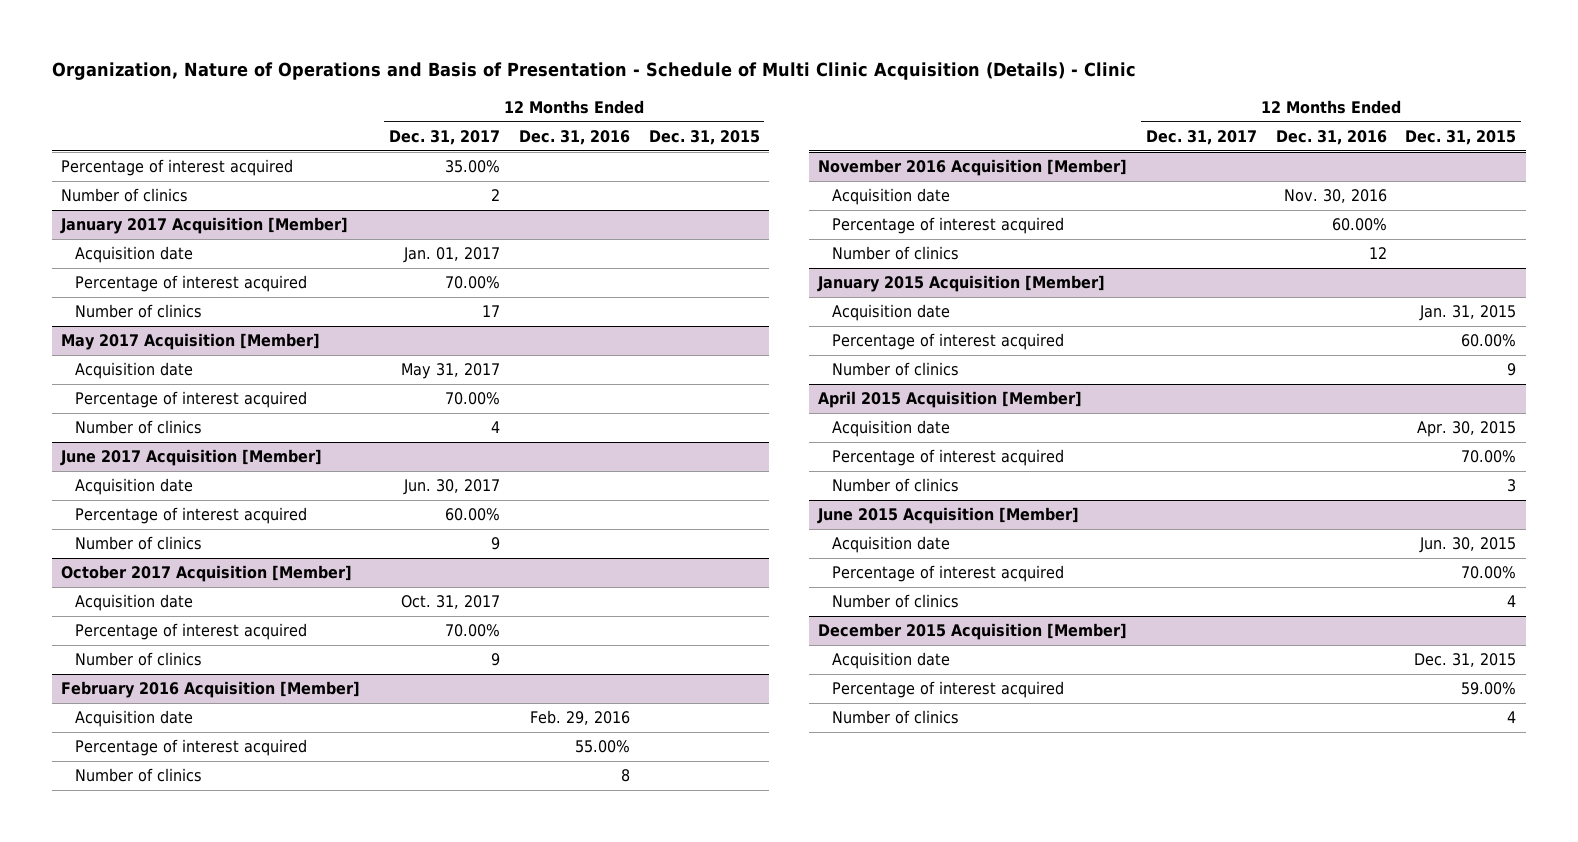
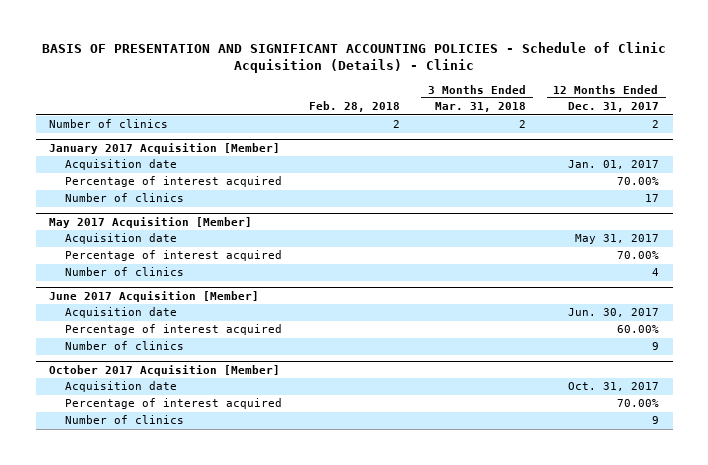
- Organization, Nature of Operations and Basis of Presentation - Schedule of Multi Clinic Acquisition (Details) - Clinic
+ BASIS OF PRESENTATION AND SIGNIFICANT ACCOUNTING POLICIES - Schedule of Clinic Acquisition (Details) - Clinic
- | 12 Months Ended Dec. 31, 2017 | 12 Months Ended Dec. 31, 2016 | 12 Months Ended Dec. 31, 2015
+ | Feb. 28, 2018 | 3 Months Ended Mar. 31, 2018 | 12 Months Ended Dec. 31, 2017
- Percentage of interest acquired | 35.00% | |
- February 2016 Acquisition [Member]
- Acquisition date | | Feb. 29, 2016 |
- Percentage of interest acquired | | 55.00% |
- Number of clinics | | 8 |
- November 2016 Acquisition [Member]
- Acquisition date | | Nov. 30, 2016 |
- Percentage of interest acquired | | 60.00% |
- Number of clinics | | 12 |
- January 2015 Acquisition [Member]
- Acquisition date | | | Jan. 31, 2015
- Percentage of interest acquired | | | 60.00%
- Number of clinics | | | 9
- April 2015 Acquisition [Member]
- Acquisition date | | | Apr. 30, 2015
- Percentage of interest acquired | | | 70.00%
- Number of clinics | | | 3
- June 2015 Acquisition [Member]
- Acquisition date | | | Jun. 30, 2015
- Percentage of interest acquired | | | 70.00%
- Number of clinics | | | 4
- December 2015 Acquisition [Member]
- Acquisition date | | | Dec. 31, 2015
- Percentage of interest acquired | | | 59.00%
- Number of clinics | | | 4

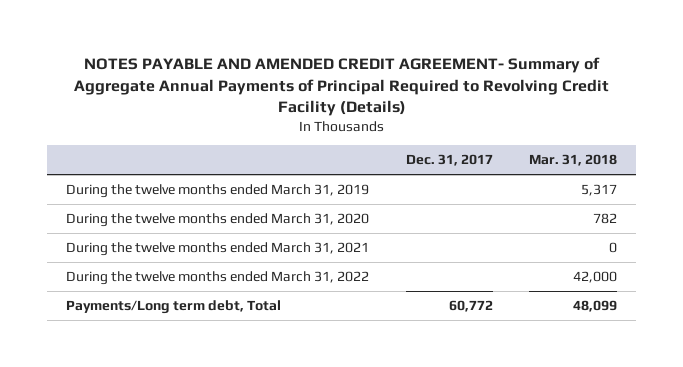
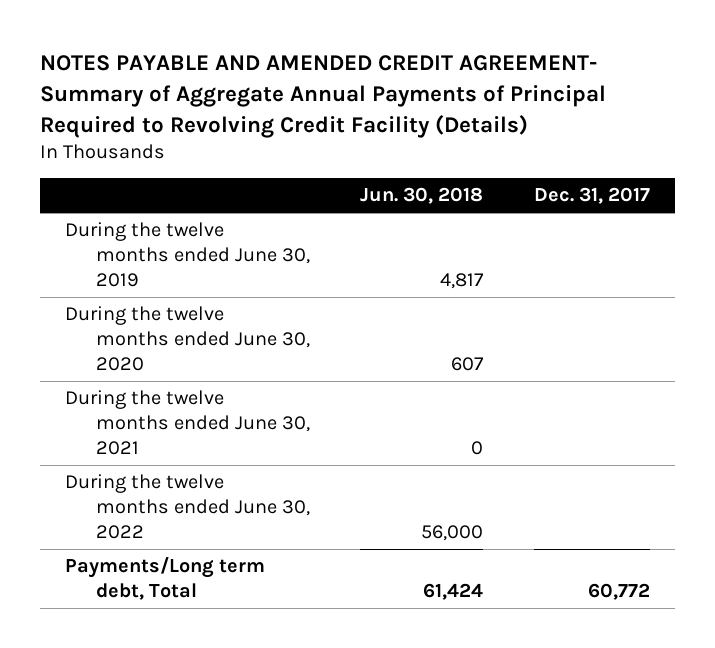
- | Dec. 31, 2017 | Mar. 31, 2018
+ | Jun. 30, 2018 | Dec. 31, 2017
- During the twelve months ended March 31, 2019 | | 5,317
- During the twelve months ended March 31, 2020 | | 782
- During the twelve months ended March 31, 2021 | | 0
- During the twelve months ended March 31, 2022 | | 42,000
+ During the twelve months ended June 30, 2019 | 4,817 |
+ During the twelve months ended June 30, 2020 | 607 |
+ During the twelve months ended June 30, 2021 | 0 |
+ During the twelve months ended June 30, 2022 | 56,000 |

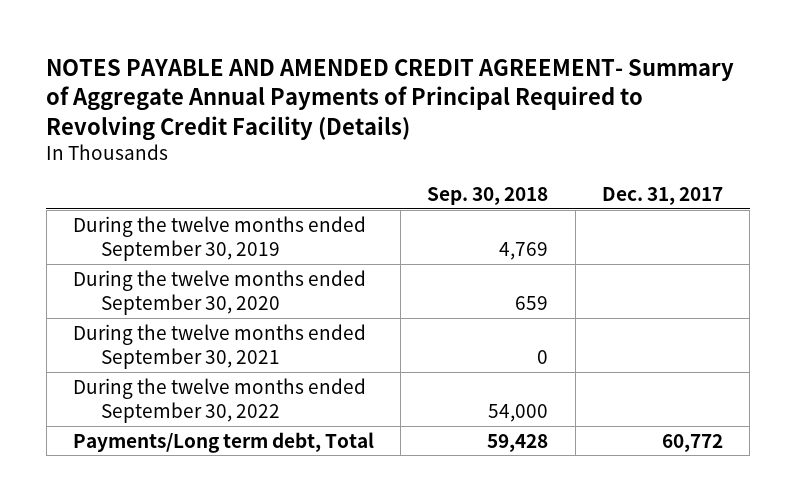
- | Jun. 30, 2018 | Dec. 31, 2017
+ | Sep. 30, 2018 | Dec. 31, 2017
- During the twelve months ended June 30, 2019 | 4,817 |
- During the twelve months ended June 30, 2020 | 607 |
- During the twelve months ended June 30, 2021 | 0 |
- During the twelve months ended June 30, 2022 | 56,000 |
+ During the twelve months ended September 30, 2019 | 4,769 |
+ During the twelve months ended September 30, 2020 | 659 |
+ During the twelve months ended September 30, 2021 | 0 |
+ During the twelve months ended September 30, 2022 | 54,000 |

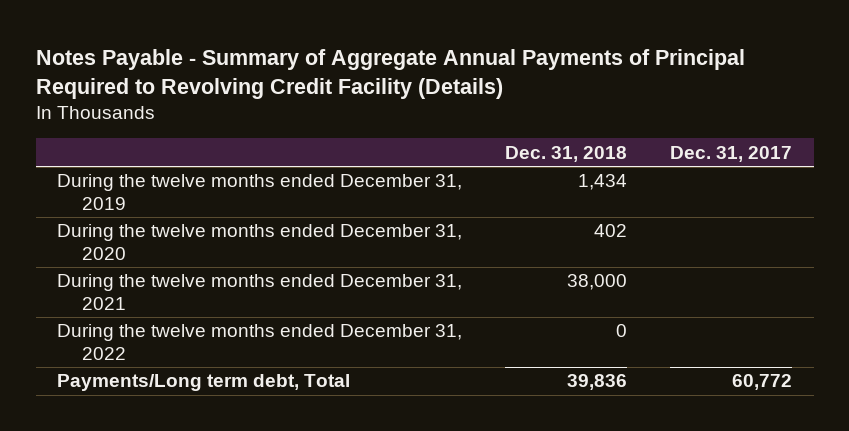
- NOTES PAYABLE AND AMENDED CREDIT AGREEMENT- Summary of Aggregate Annual Payments of Principal Required to Revolving Credit Facility (Details)
+ Notes Payable - Summary of Aggregate Annual Payments of Principal Required to Revolving Credit Facility (Details)
- | Sep. 30, 2018 | Dec. 31, 2017
+ | Dec. 31, 2018 | Dec. 31, 2017
- During the twelve months ended September 30, 2019 | 4,769 |
- During the twelve months ended September 30, 2020 | 659 |
- During the twelve months ended September 30, 2021 | 0 |
- During the twelve months ended September 30, 2022 | 54,000 |
+ During the twelve months ended December 31, 2019 | 1,434 |
+ During the twelve months ended December 31, 2020 | 402 |
+ During the twelve months ended December 31, 2021 | 38,000 |
+ During the twelve months ended December 31, 2022 | 0 |

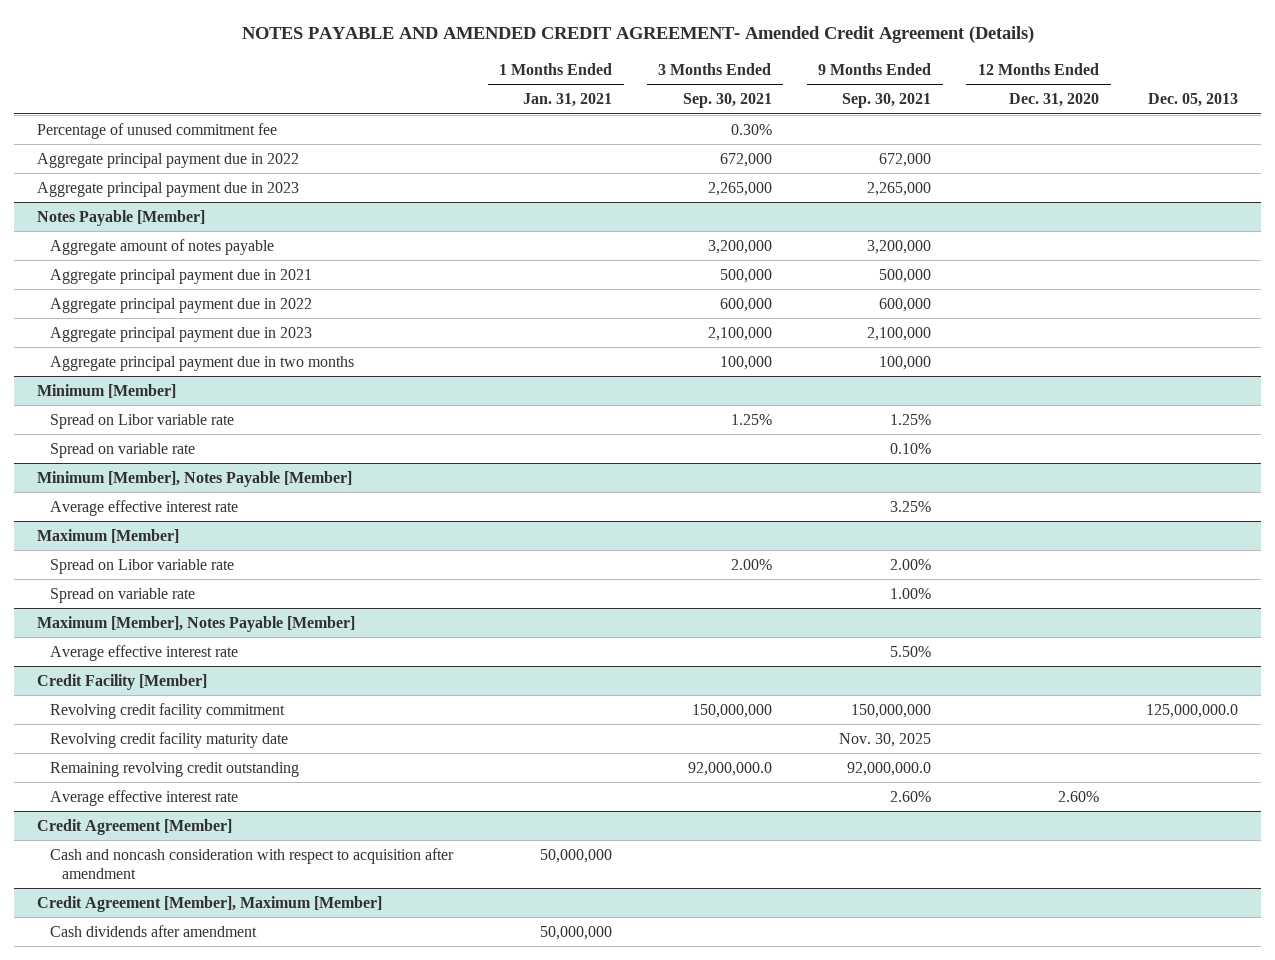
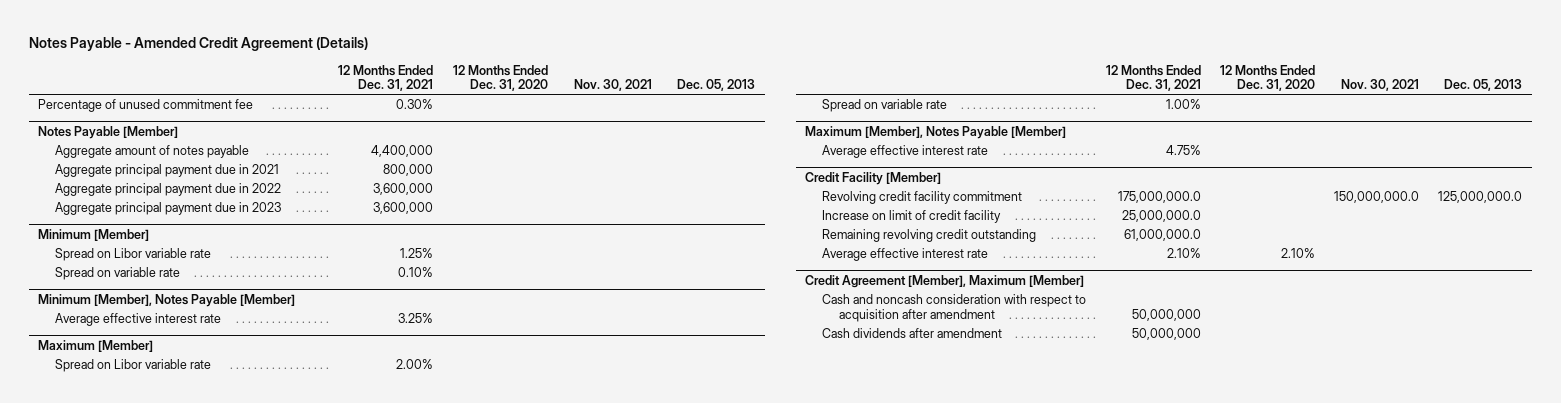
- NOTES PAYABLE AND AMENDED CREDIT AGREEMENT- Amended Credit Agreement (Details)
+ Notes Payable - Amended Credit Agreement (Details)
- | 1 Months Ended Jan. 31, 2021 | 3 Months Ended Sep. 30, 2021 | 9 Months Ended Sep. 30, 2021 | 12 Months Ended Dec. 31, 2020 | Dec. 05, 2013
+ | 12 Months Ended Dec. 31, 2021 | 12 Months Ended Dec. 31, 2020 | Nov. 30, 2021 | Dec. 05, 2013
- Aggregate principal payment due in 2022 | | 672,000 | 672,000 | |
- Aggregate principal payment due in 2023 | | 2,265,000 | 2,265,000 | |
@ Notes Payable [Member]
- Aggregate principal payment due in two months | | 100,000 | 100,000 | |
@ Credit Facility [Member]
- Revolving credit facility maturity date | | | Nov. 30, 2025 | |
+ Increase on limit of credit facility | 25,000,000.0 | | |
- Average effective interest rate | | | 2.60% | 2.60% |
- Credit Agreement [Member]
- Cash and noncash consideration with respect to acquisition after amendment | 50,000,000 | | | |
@ Credit Facility [Member]
+ Average effective interest rate | 2.10% | 2.10% | |
@ Credit Agreement [Member], Maximum [Member]
+ Cash and noncash consideration with respect to acquisition after amendment | 50,000,000 | | |

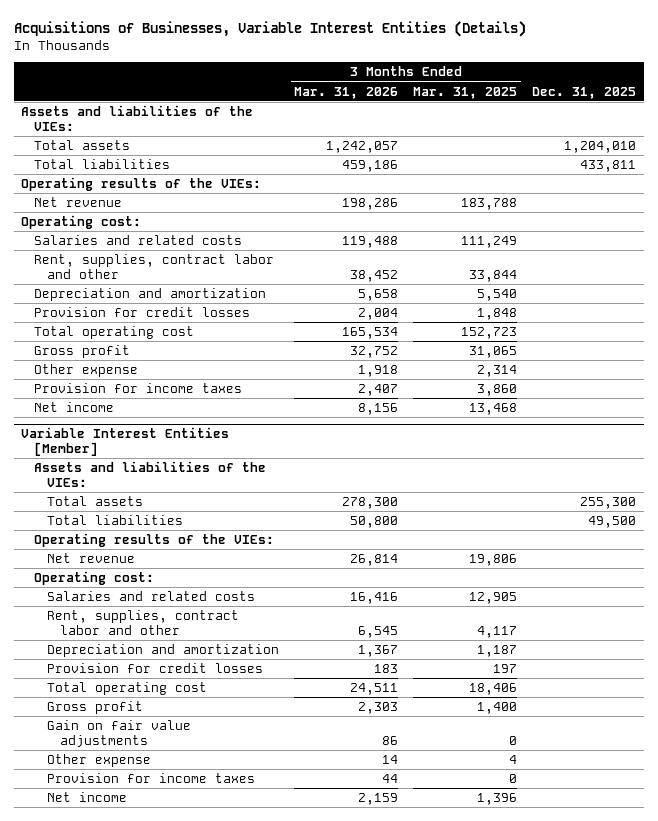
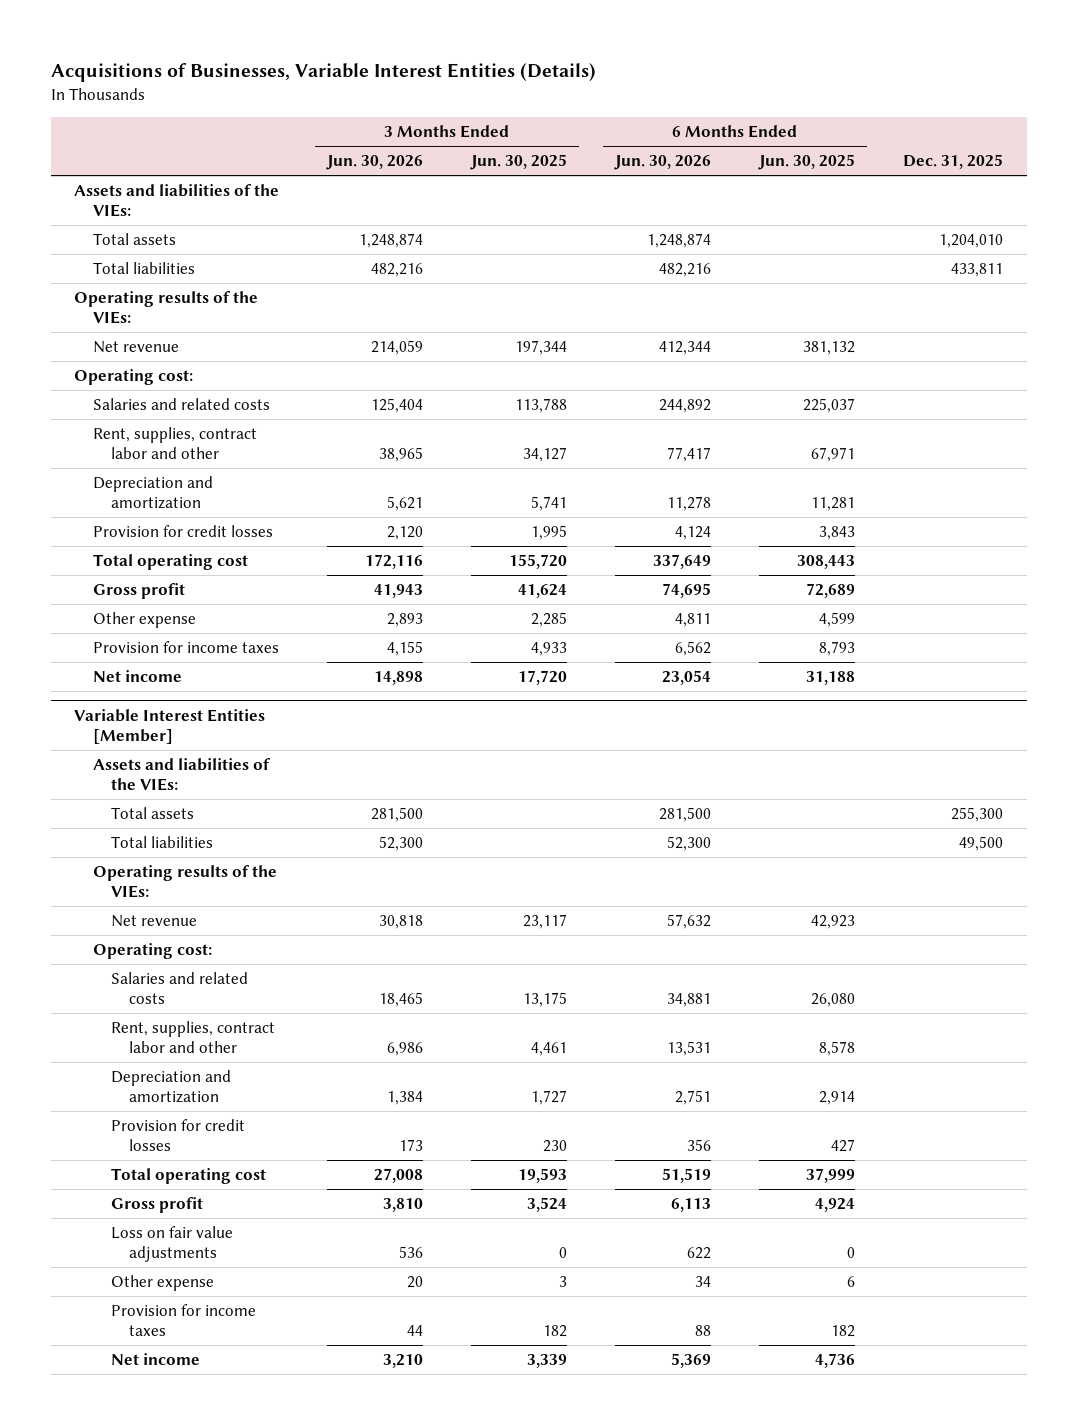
- | 3 Months Ended Mar. 31, 2026 | 3 Months Ended Mar. 31, 2025 | Dec. 31, 2025
+ | 3 Months Ended Jun. 30, 2026 | 3 Months Ended Jun. 30, 2025 | 6 Months Ended Jun. 30, 2026 | 6 Months Ended Jun. 30, 2025 | Dec. 31, 2025
@ Variable Interest Entities [Member]
- Gain on fair value adjustments | 86 | 0 |
+ Loss on fair value adjustments | 536 | 0 | 622 | 0 |

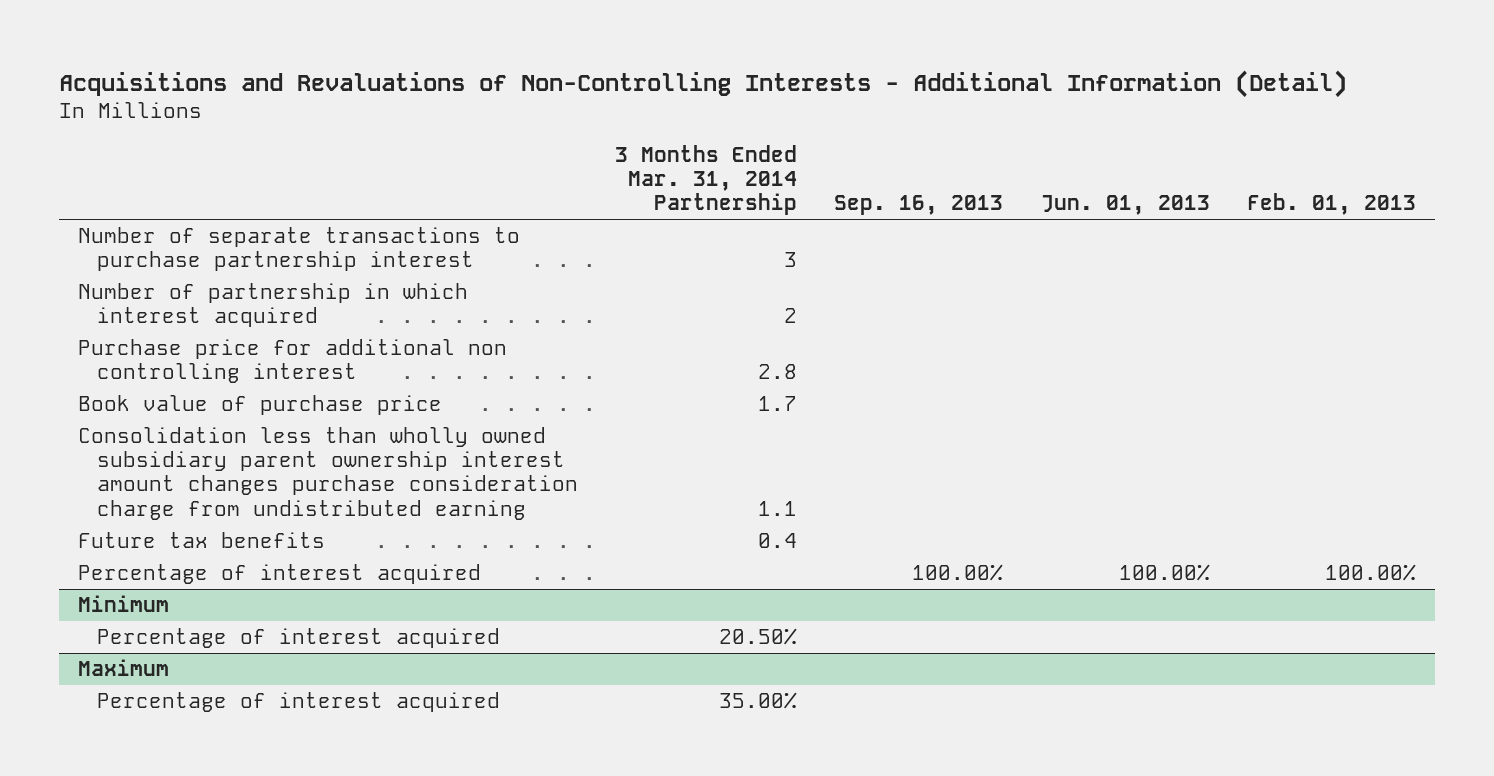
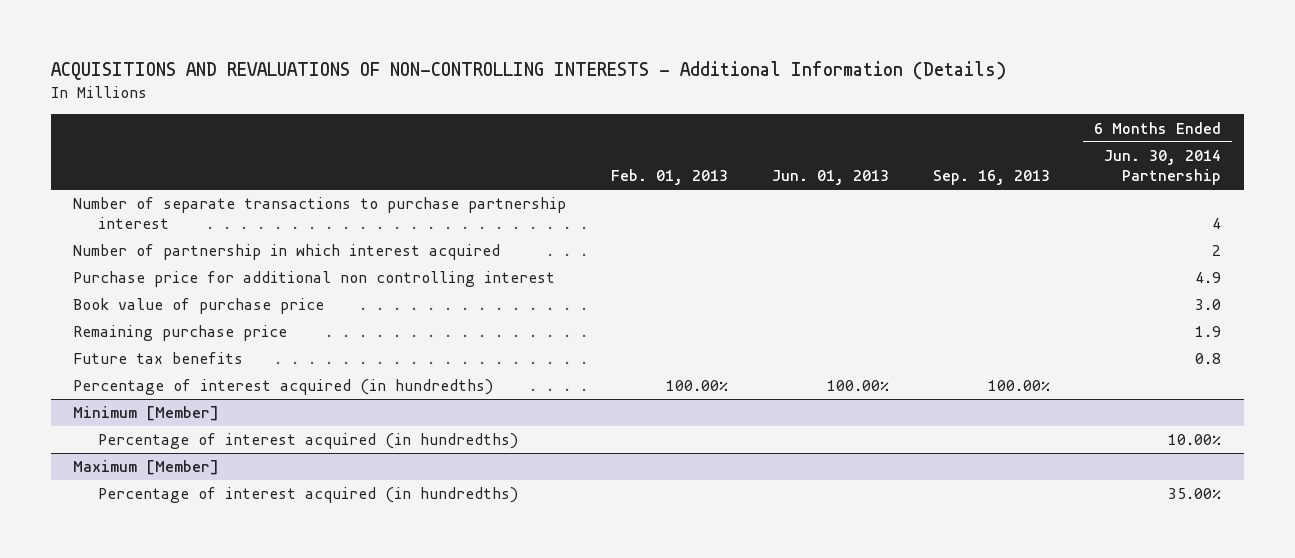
- Acquisitions and Revaluations of Non-Controlling Interests - Additional Information (Detail)
+ ACQUISITIONS AND REVALUATIONS OF NON-CONTROLLING INTERESTS - Additional Information (Details)
- | 3 Months Ended Mar. 31, 2014 Partnership | Sep. 16, 2013 | Jun. 01, 2013 | Feb. 01, 2013
+ | Feb. 01, 2013 | Jun. 01, 2013 | Sep. 16, 2013 | 6 Months Ended Jun. 30, 2014 Partnership
- Consolidation less than wholly owned subsidiary parent ownership interest amount changes purchase consideration charge from undistributed earning | 1.1 | | |
+ Remaining purchase price | | | | 1.9
- Percentage of interest acquired | | 100.00% | 100.00% | 100.00%
- Minimum
- Percentage of interest acquired | 20.50% | | |
- Maximum
- Percentage of interest acquired | 35.00% | | |
+ Percentage of interest acquired (in hundredths) | 100.00% | 100.00% | 100.00% |
+ Minimum [Member]
+ Percentage of interest acquired (in hundredths) | | | | 10.00%
+ Maximum [Member]
+ Percentage of interest acquired (in hundredths) | | | | 35.00%

